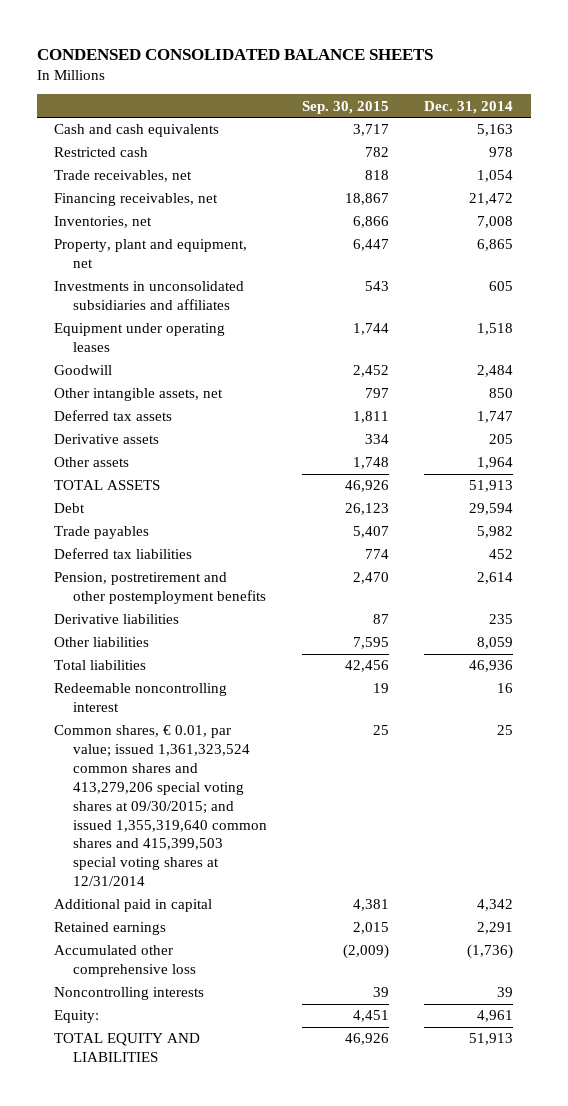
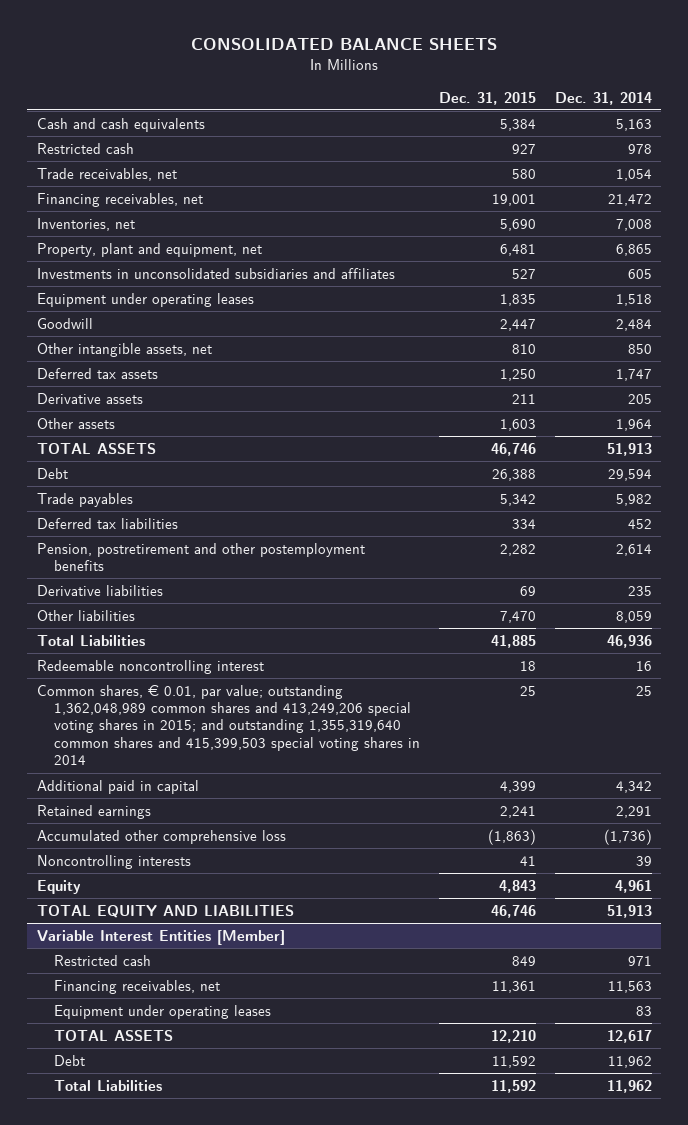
- CONDENSED CONSOLIDATED BALANCE SHEETS
+ CONSOLIDATED BALANCE SHEETS
- | Sep. 30, 2015 | Dec. 31, 2014
+ | Dec. 31, 2015 | Dec. 31, 2014
- Total liabilities | 42,456 | 46,936
+ Total Liabilities | 41,885 | 46,936
- Common shares, € 0.01, par value; issued 1,361,323,524 common shares and 413,279,206 special voting shares at 09/30/2015; and issued 1,355,319,640 common shares and 415,399,503 special voting shares at 12/31/2014 | 25 | 25
+ Common shares, € 0.01, par value; outstanding 1,362,048,989 common shares and 413,249,206 special voting shares in 2015; and outstanding 1,355,319,640 common shares and 415,399,503 special voting shares in 2014 | 25 | 25
- Equity: | 4,451 | 4,961
+ Equity | 4,843 | 4,961
+ Variable Interest Entities [Member]
+ Restricted cash | 849 | 971
+ Financing receivables, net | 11,361 | 11,563
+ Equipment under operating leases | | 83
+ TOTAL ASSETS | 12,210 | 12,617
+ Debt | 11,592 | 11,962
+ Total Liabilities | 11,592 | 11,962

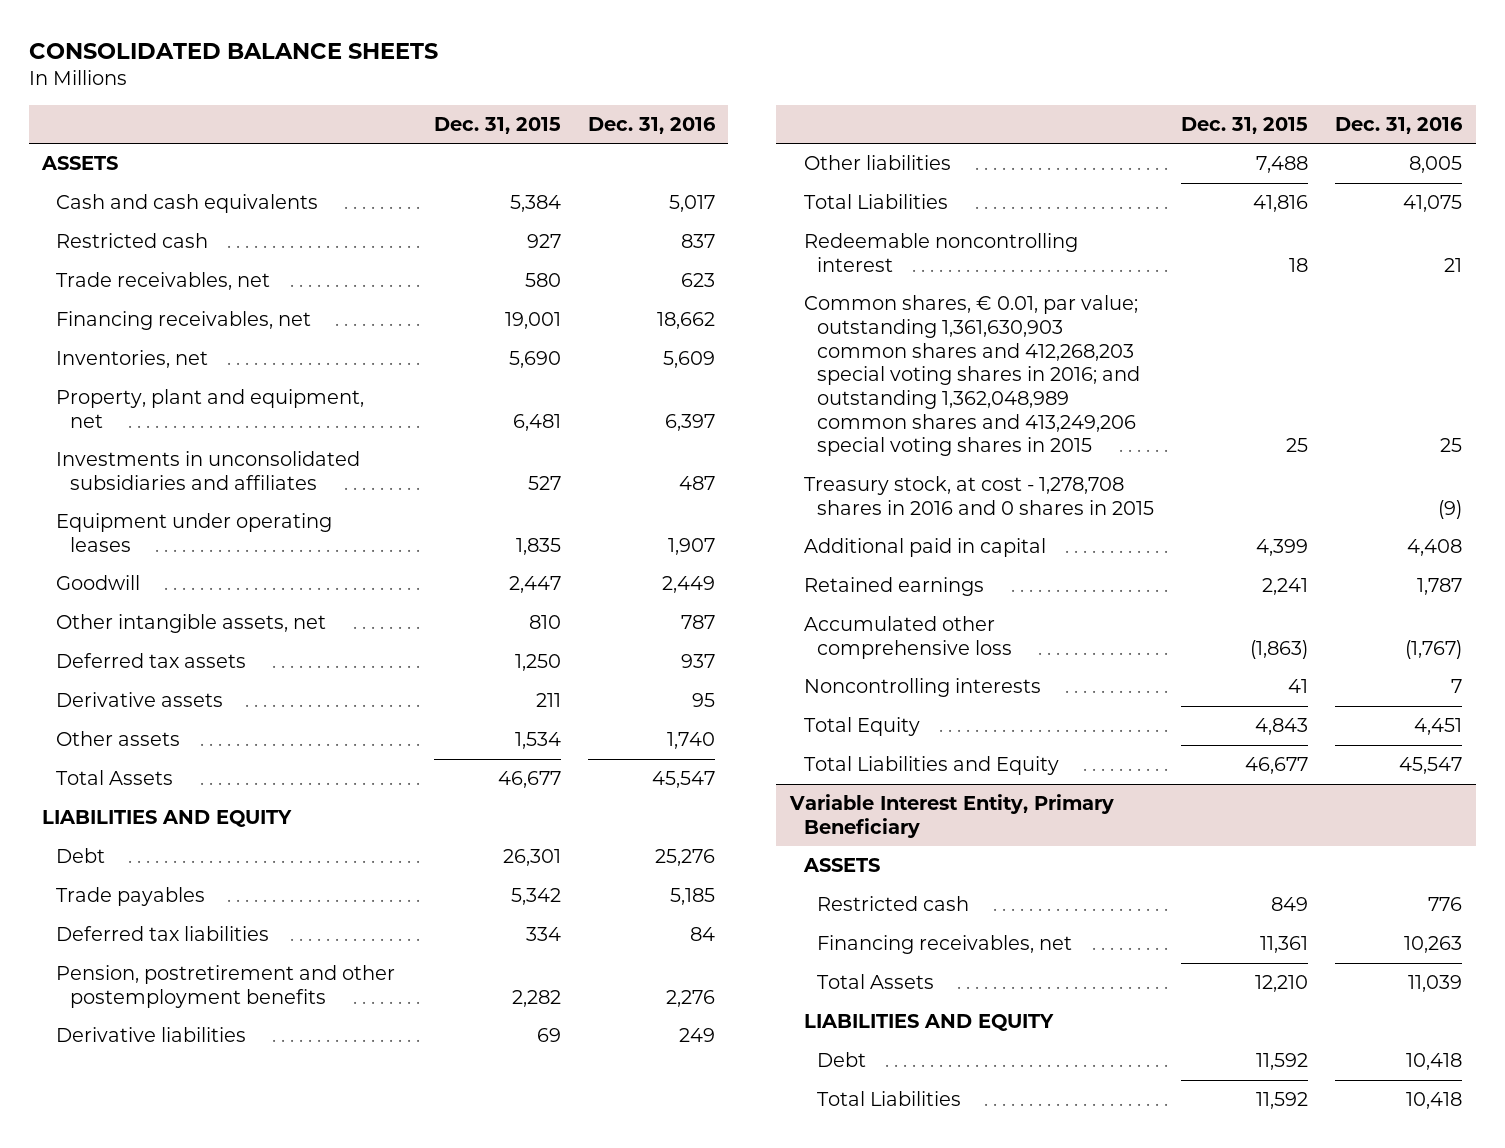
- | Dec. 31, 2015 | Dec. 31, 2014
+ | Dec. 31, 2015 | Dec. 31, 2016
+ ASSETS
- Other assets | 1,603 | 1,964
- TOTAL ASSETS | 46,746 | 51,913
- Debt | 26,388 | 29,594
+ Other assets | 1,534 | 1,740
+ Total Assets | 46,677 | 45,547
+ LIABILITIES AND EQUITY
+ Debt | 26,301 | 25,276
- Other liabilities | 7,470 | 8,059
- Total Liabilities | 41,885 | 46,936
+ Other liabilities | 7,488 | 8,005
+ Total Liabilities | 41,816 | 41,075
- Common shares, € 0.01, par value; outstanding 1,362,048,989 common shares and 413,249,206 special voting shares in 2015; and outstanding 1,355,319,640 common shares and 415,399,503 special voting shares in 2014 | 25 | 25
+ Common shares, € 0.01, par value; outstanding 1,361,630,903 common shares and 412,268,203 special voting shares in 2016; and outstanding 1,362,048,989 common shares and 413,249,206 special voting shares in 2015 | 25 | 25
+ Treasury stock, at cost - 1,278,708 shares in 2016 and 0 shares in 2015 | | (9)
- Equity | 4,843 | 4,961
- TOTAL EQUITY AND LIABILITIES | 46,746 | 51,913
- Variable Interest Entities [Member]
+ Total Equity | 4,843 | 4,451
+ Total Liabilities and Equity | 46,677 | 45,547
+ Variable Interest Entity, Primary Beneficiary
+ ASSETS
- Equipment under operating leases | | 83
- TOTAL ASSETS | 12,210 | 12,617
+ Total Assets | 12,210 | 11,039
+ LIABILITIES AND EQUITY

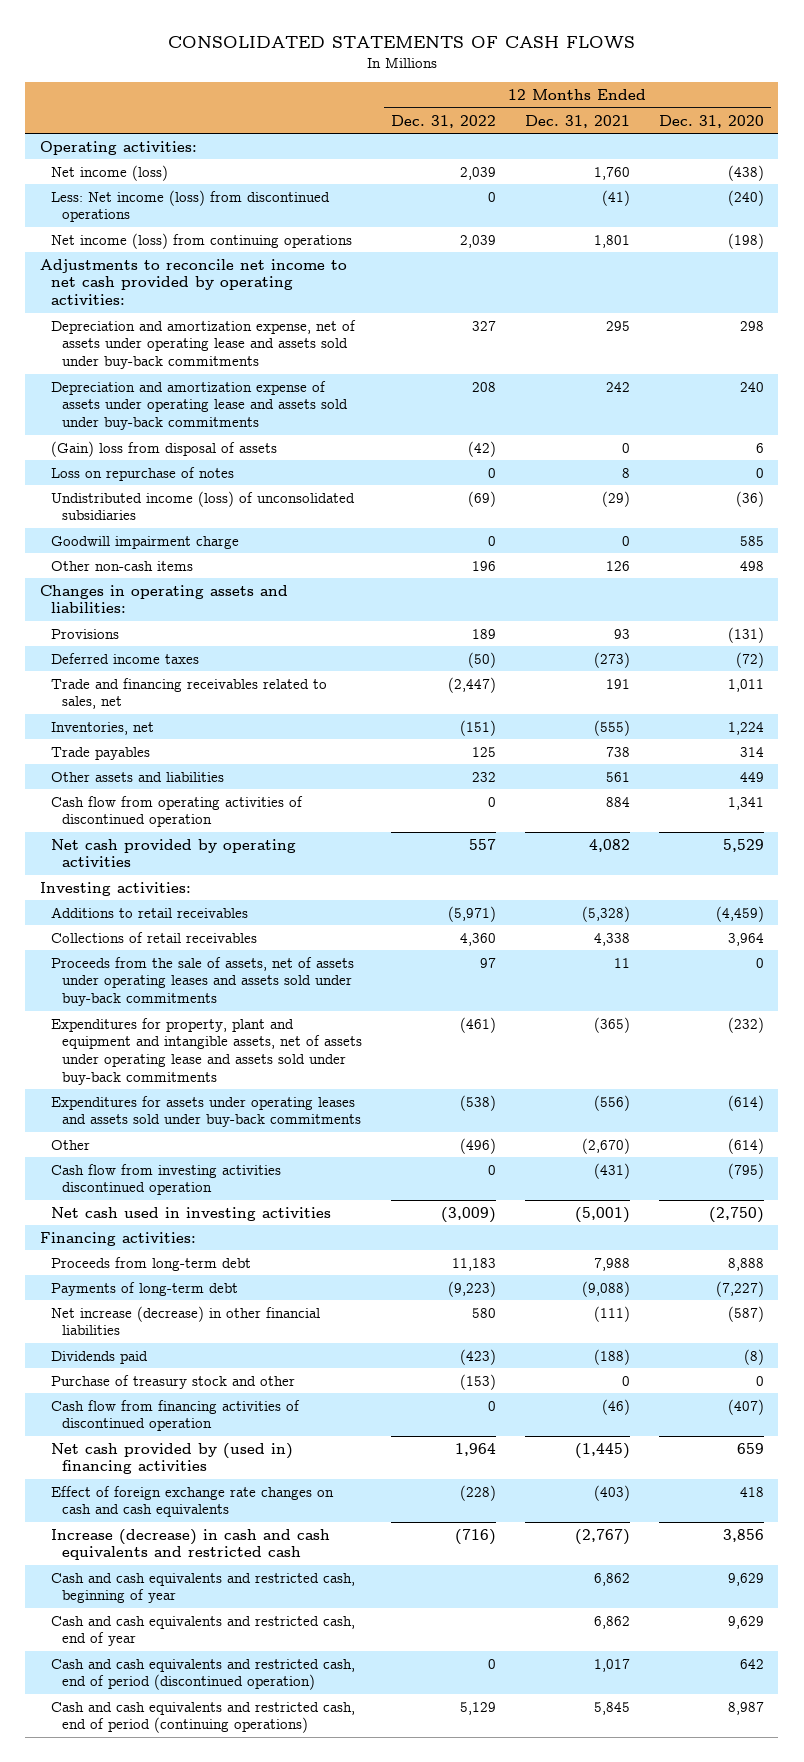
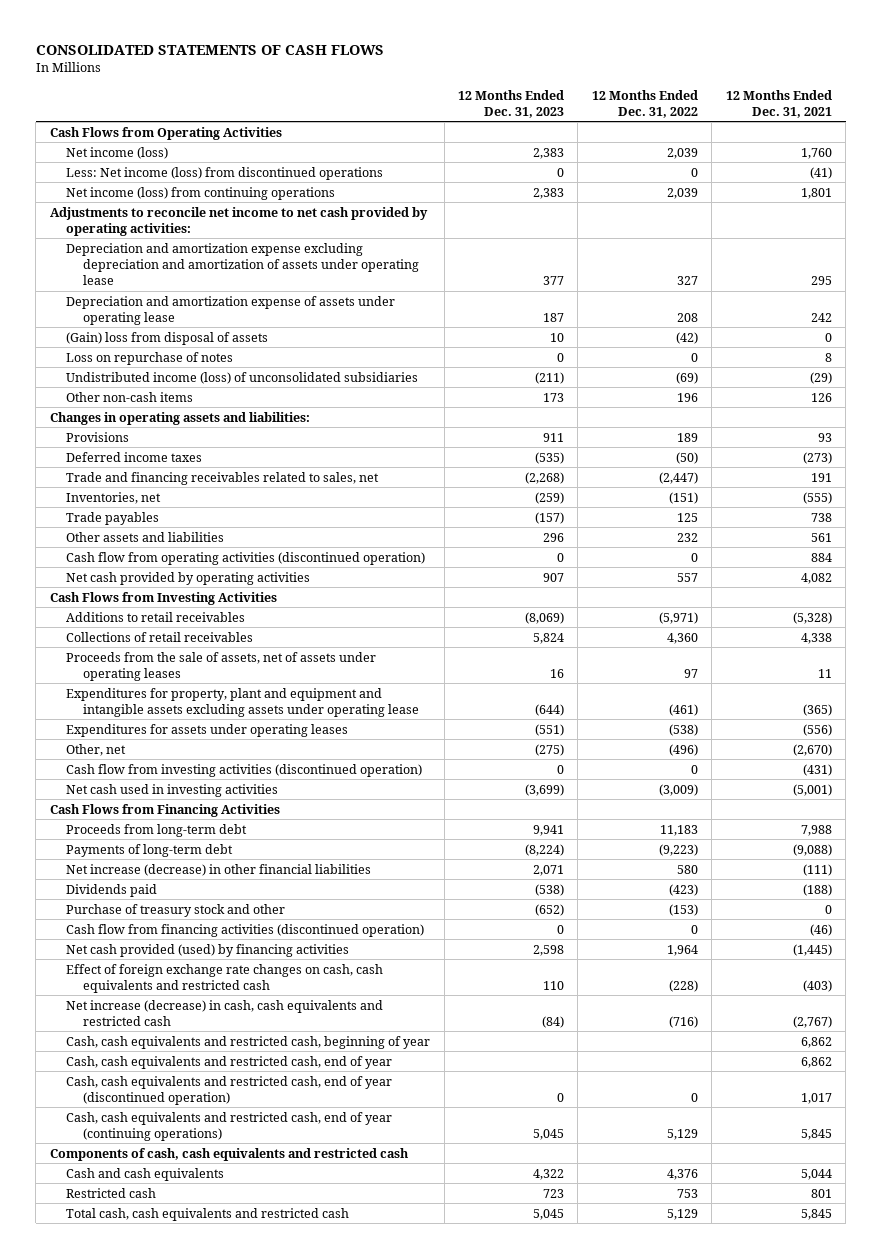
- | 12 Months Ended Dec. 31, 2022 | 12 Months Ended Dec. 31, 2021 | 12 Months Ended Dec. 31, 2020
+ | 12 Months Ended Dec. 31, 2023 | 12 Months Ended Dec. 31, 2022 | 12 Months Ended Dec. 31, 2021
- Operating activities:
+ Cash Flows from Operating Activities
- Depreciation and amortization expense, net of assets under operating lease and assets sold under buy-back commitments | 327 | 295 | 298
- Depreciation and amortization expense of assets under operating lease and assets sold under buy-back commitments | 208 | 242 | 240
+ Depreciation and amortization expense excluding depreciation and amortization of assets under operating lease | 377 | 327 | 295
+ Depreciation and amortization expense of assets under operating lease | 187 | 208 | 242
- Goodwill impairment charge | 0 | 0 | 585
- Cash flow from operating activities of discontinued operation | 0 | 884 | 1,341
+ Cash flow from operating activities (discontinued operation) | 0 | 0 | 884
- Investing activities:
+ Cash Flows from Investing Activities
- Proceeds from the sale of assets, net of assets under operating leases and assets sold under buy-back commitments | 97 | 11 | 0
- Expenditures for property, plant and equipment and intangible assets, net of assets under operating lease and assets sold under buy-back commitments | (461) | (365) | (232)
- Expenditures for assets under operating leases and assets sold under buy-back commitments | (538) | (556) | (614)
- Other | (496) | (2,670) | (614)
- Cash flow from investing activities discontinued operation | 0 | (431) | (795)
+ Proceeds from the sale of assets, net of assets under operating leases | 16 | 97 | 11
+ Expenditures for property, plant and equipment and intangible assets excluding assets under operating lease | (644) | (461) | (365)
+ Expenditures for assets under operating leases | (551) | (538) | (556)
+ Other, net | (275) | (496) | (2,670)
+ Cash flow from investing activities (discontinued operation) | 0 | 0 | (431)
- Financing activities:
+ Cash Flows from Financing Activities
- Cash flow from financing activities of discontinued operation | 0 | (46) | (407)
- Net cash provided by (used in) financing activities | 1,964 | (1,445) | 659
- Effect of foreign exchange rate changes on cash and cash equivalents | (228) | (403) | 418
- Increase (decrease) in cash and cash equivalents and restricted cash | (716) | (2,767) | 3,856
- Cash and cash equivalents and restricted cash, beginning of year | | 6,862 | 9,629
- Cash and cash equivalents and restricted cash, end of year | | 6,862 | 9,629
- Cash and cash equivalents and restricted cash, end of period (discontinued operation) | 0 | 1,017 | 642
- Cash and cash equivalents and restricted cash, end of period (continuing operations) | 5,129 | 5,845 | 8,987
+ Cash flow from financing activities (discontinued operation) | 0 | 0 | (46)
+ Net cash provided (used) by financing activities | 2,598 | 1,964 | (1,445)
+ Effect of foreign exchange rate changes on cash, cash equivalents and restricted cash | 110 | (228) | (403)
+ Net increase (decrease) in cash, cash equivalents and restricted cash | (84) | (716) | (2,767)
+ Cash, cash equivalents and restricted cash, beginning of year | | | 6,862
+ Cash, cash equivalents and restricted cash, end of year | | | 6,862
+ Cash, cash equivalents and restricted cash, end of year (discontinued operation) | 0 | 0 | 1,017
+ Cash, cash equivalents and restricted cash, end of year (continuing operations) | 5,045 | 5,129 | 5,845
+ Components of cash, cash equivalents and restricted cash
+ Cash and cash equivalents | 4,322 | 4,376 | 5,044
+ Restricted cash | 723 | 753 | 801
+ Total cash, cash equivalents and restricted cash | 5,045 | 5,129 | 5,845

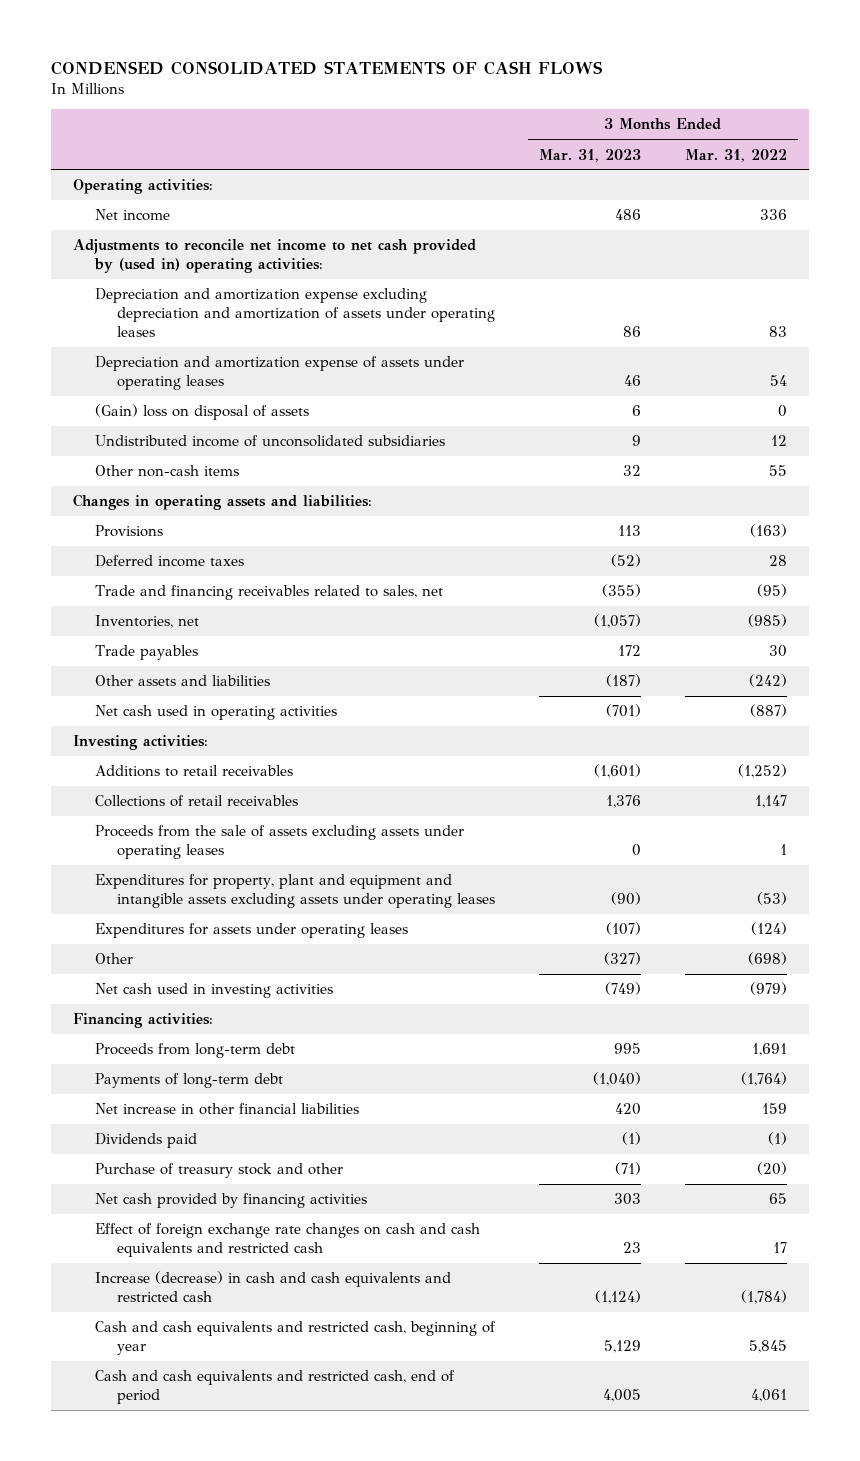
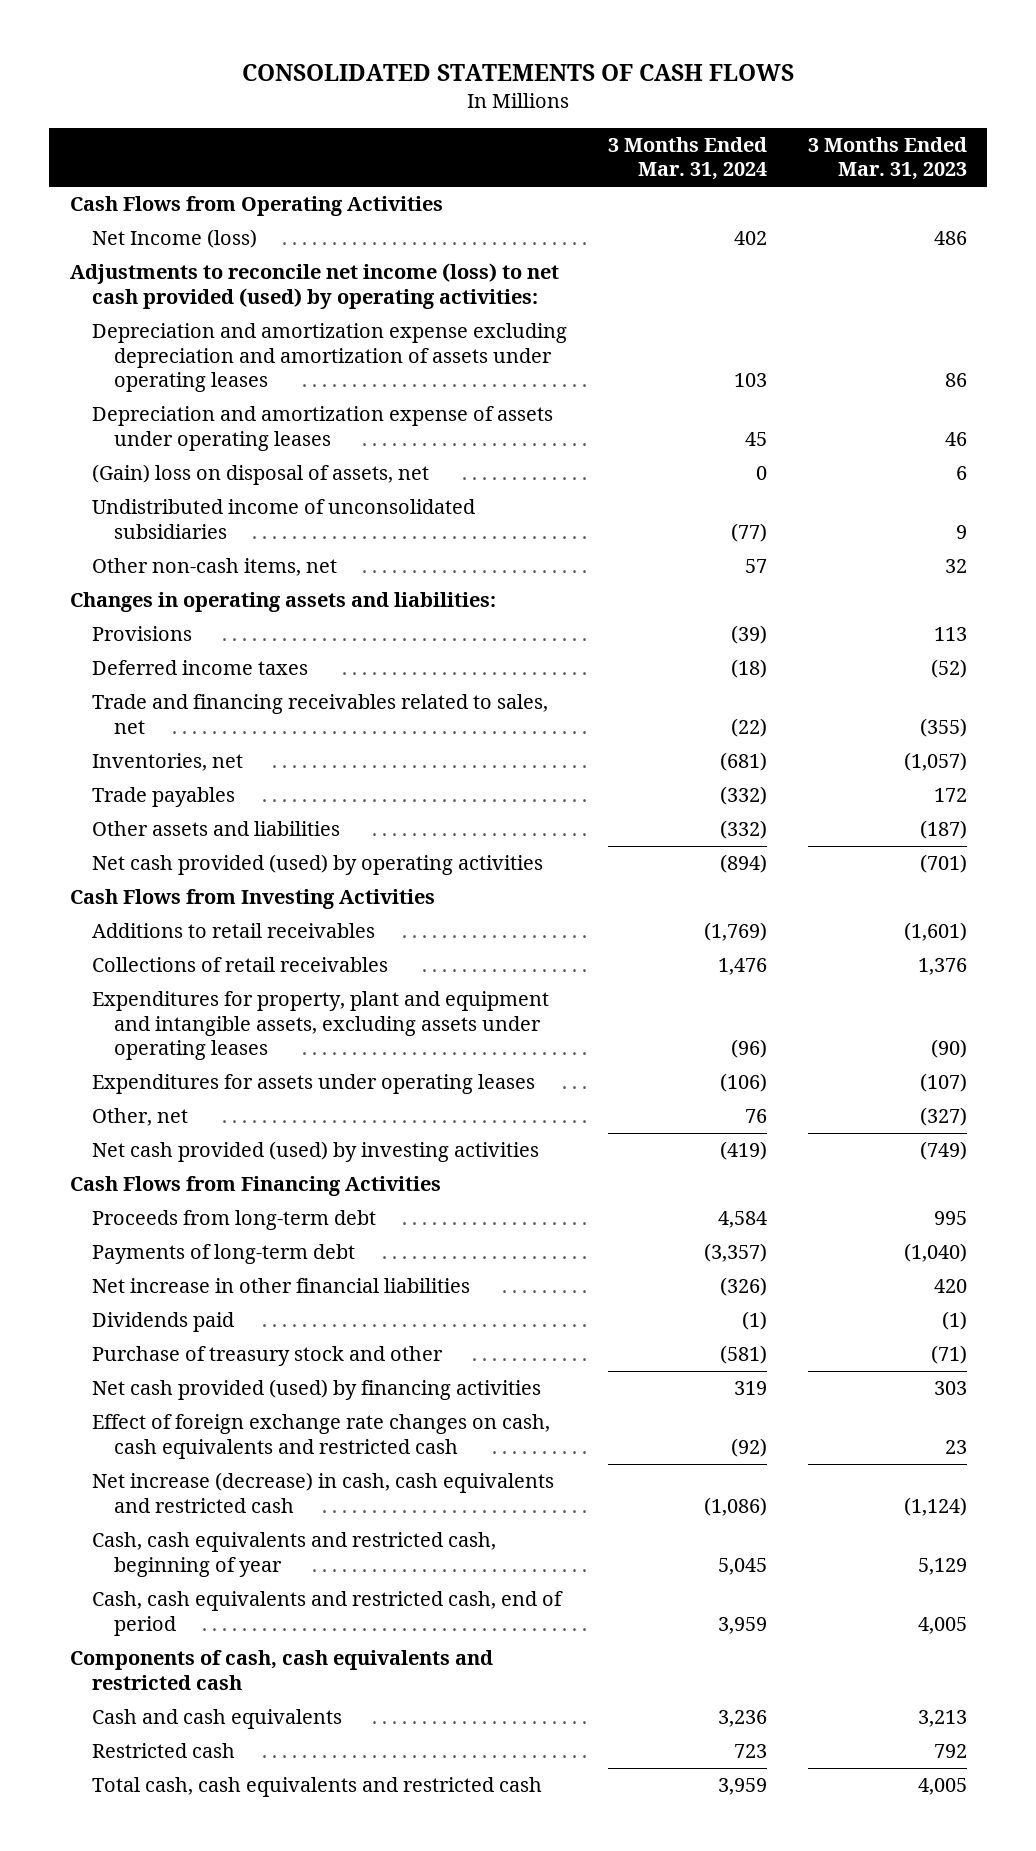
- CONDENSED CONSOLIDATED STATEMENTS OF CASH FLOWS
+ CONSOLIDATED STATEMENTS OF CASH FLOWS
- | 3 Months Ended Mar. 31, 2023 | 3 Months Ended Mar. 31, 2022
+ | 3 Months Ended Mar. 31, 2024 | 3 Months Ended Mar. 31, 2023
- Operating activities:
- Net income | 486 | 336
- Adjustments to reconcile net income to net cash provided by (used in) operating activities:
+ Cash Flows from Operating Activities
+ Net Income (loss) | 402 | 486
+ Adjustments to reconcile net income (loss) to net cash provided (used) by operating activities:
- (Gain) loss on disposal of assets | 6 | 0
+ (Gain) loss on disposal of assets, net | 0 | 6
- Other non-cash items | 32 | 55
+ Other non-cash items, net | 57 | 32
- Net cash used in operating activities | (701) | (887)
- Investing activities:
+ Net cash provided (used) by operating activities | (894) | (701)
+ Cash Flows from Investing Activities
- Proceeds from the sale of assets excluding assets under operating leases | 0 | 1
- Expenditures for property, plant and equipment and intangible assets excluding assets under operating leases | (90) | (53)
+ Expenditures for property, plant and equipment and intangible assets, excluding assets under operating leases | (96) | (90)
- Other | (327) | (698)
- Net cash used in investing activities | (749) | (979)
- Financing activities:
+ Other, net | 76 | (327)
+ Net cash provided (used) by investing activities | (419) | (749)
+ Cash Flows from Financing Activities
- Net cash provided by financing activities | 303 | 65
- Effect of foreign exchange rate changes on cash and cash equivalents and restricted cash | 23 | 17
- Increase (decrease) in cash and cash equivalents and restricted cash | (1,124) | (1,784)
- Cash and cash equivalents and restricted cash, beginning of year | 5,129 | 5,845
- Cash and cash equivalents and restricted cash, end of period | 4,005 | 4,061
+ Net cash provided (used) by financing activities | 319 | 303
+ Effect of foreign exchange rate changes on cash, cash equivalents and restricted cash | (92) | 23
+ Net increase (decrease) in cash, cash equivalents and restricted cash | (1,086) | (1,124)
+ Cash, cash equivalents and restricted cash, beginning of year | 5,045 | 5,129
+ Cash, cash equivalents and restricted cash, end of period | 3,959 | 4,005
+ Components of cash, cash equivalents and restricted cash
+ Cash and cash equivalents | 3,236 | 3,213
+ Restricted cash | 723 | 792
+ Total cash, cash equivalents and restricted cash | 3,959 | 4,005

